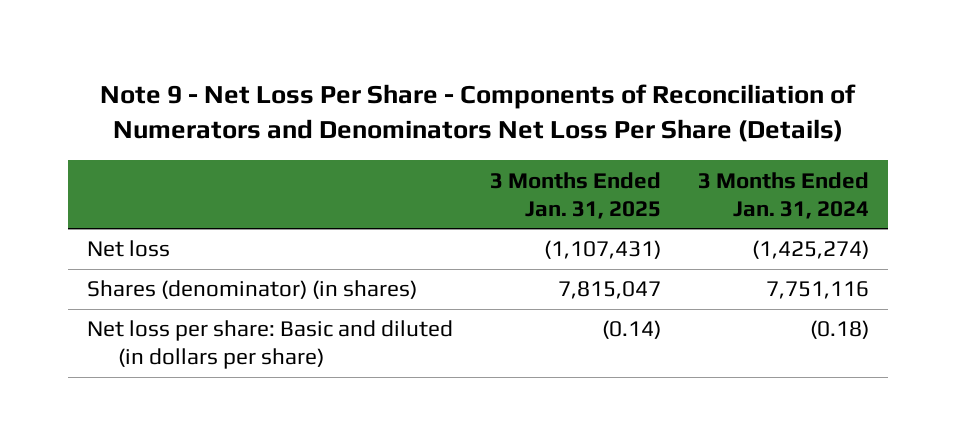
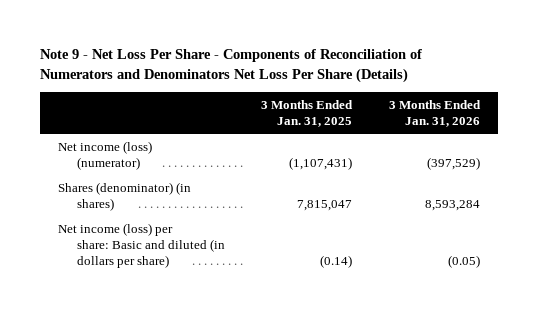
- | 3 Months Ended Jan. 31, 2025 | 3 Months Ended Jan. 31, 2024
+ | 3 Months Ended Jan. 31, 2025 | 3 Months Ended Jan. 31, 2026
- Net loss | (1,107,431) | (1,425,274)
+ Net income (loss) (numerator) | (1,107,431) | (397,529)
- Net loss per share: Basic and diluted (in dollars per share) | (0.14) | (0.18)
+ Net income (loss) per share: Basic and diluted (in dollars per share) | (0.14) | (0.05)

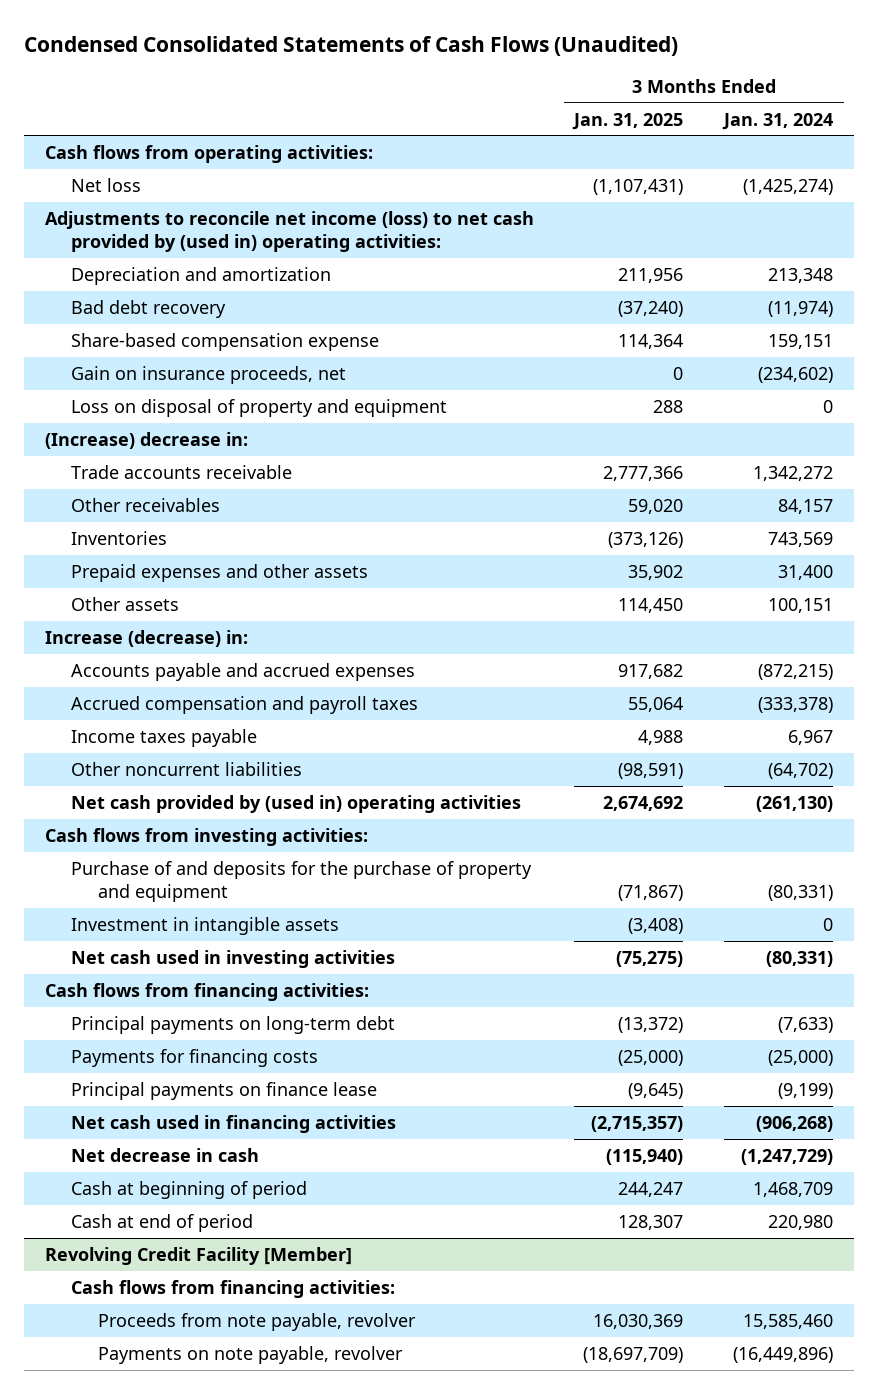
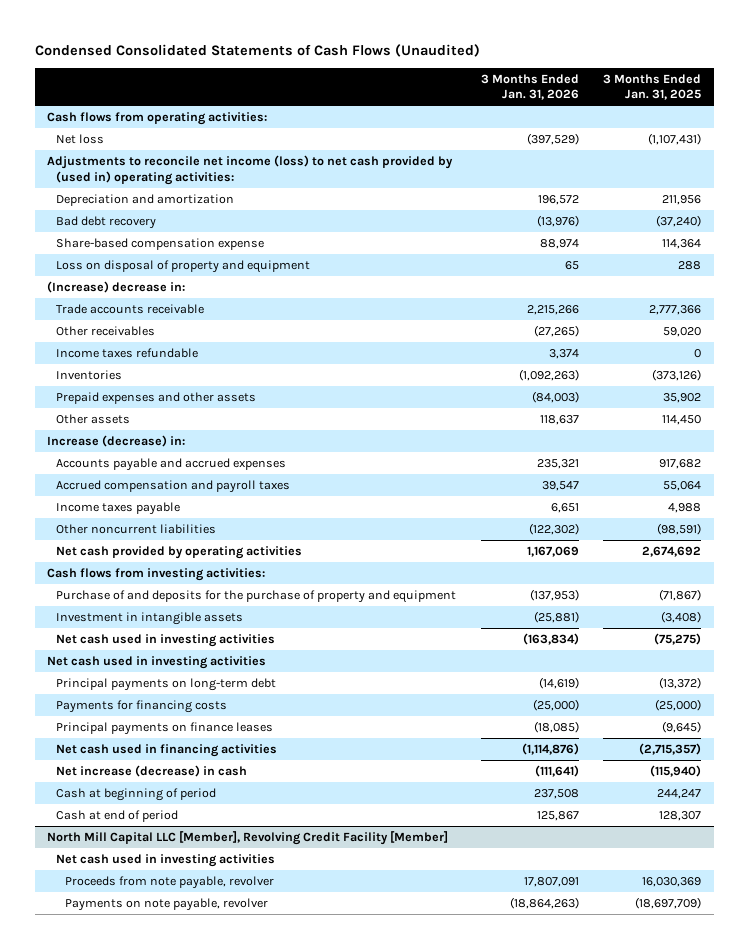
- | 3 Months Ended Jan. 31, 2025 | 3 Months Ended Jan. 31, 2024
+ | 3 Months Ended Jan. 31, 2026 | 3 Months Ended Jan. 31, 2025
- Gain on insurance proceeds, net | 0 | (234,602)
+ Income taxes refundable | 3,374 | 0
- Net cash provided by (used in) operating activities | 2,674,692 | (261,130)
+ Net cash provided by operating activities | 1,167,069 | 2,674,692
- Cash flows from financing activities:
+ Net cash used in investing activities
- Principal payments on finance lease | (9,645) | (9,199)
+ Principal payments on finance leases | (18,085) | (9,645)
- Net decrease in cash | (115,940) | (1,247,729)
+ Net increase (decrease) in cash | (111,641) | (115,940)
- Revolving Credit Facility [Member]
- Cash flows from financing activities:
+ North Mill Capital LLC [Member], Revolving Credit Facility [Member]
+ Net cash used in investing activities

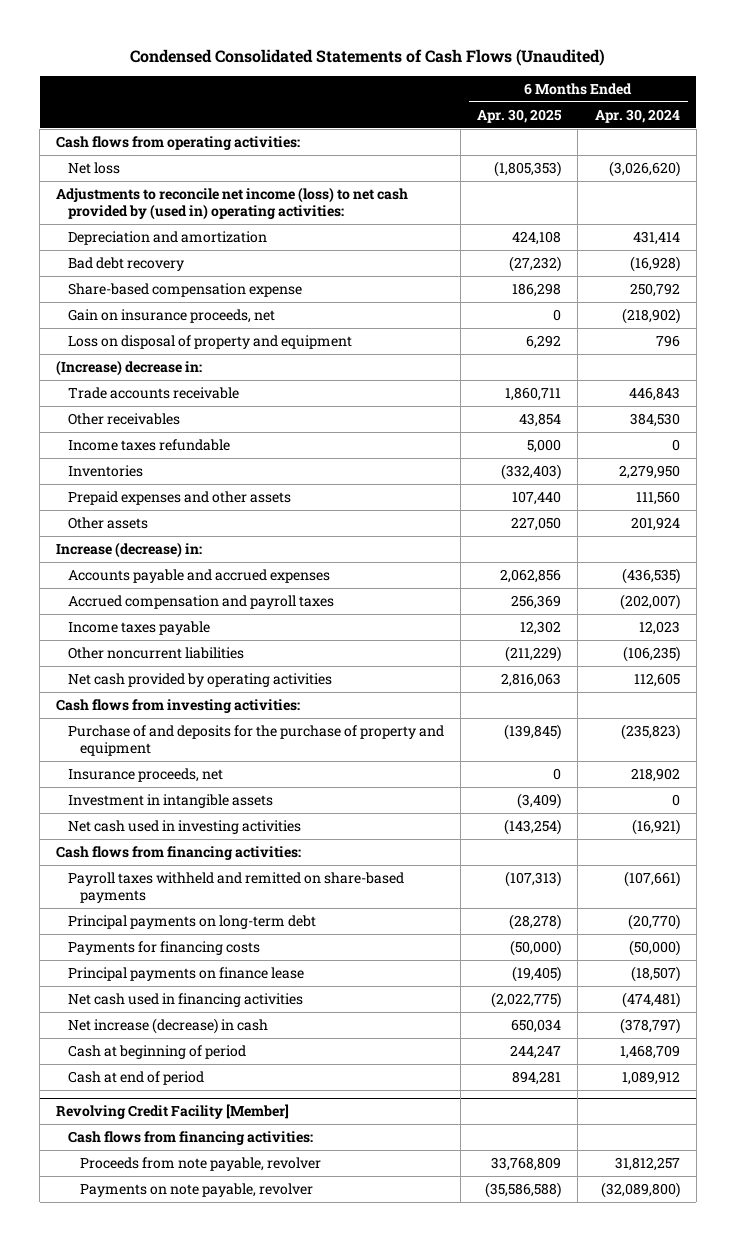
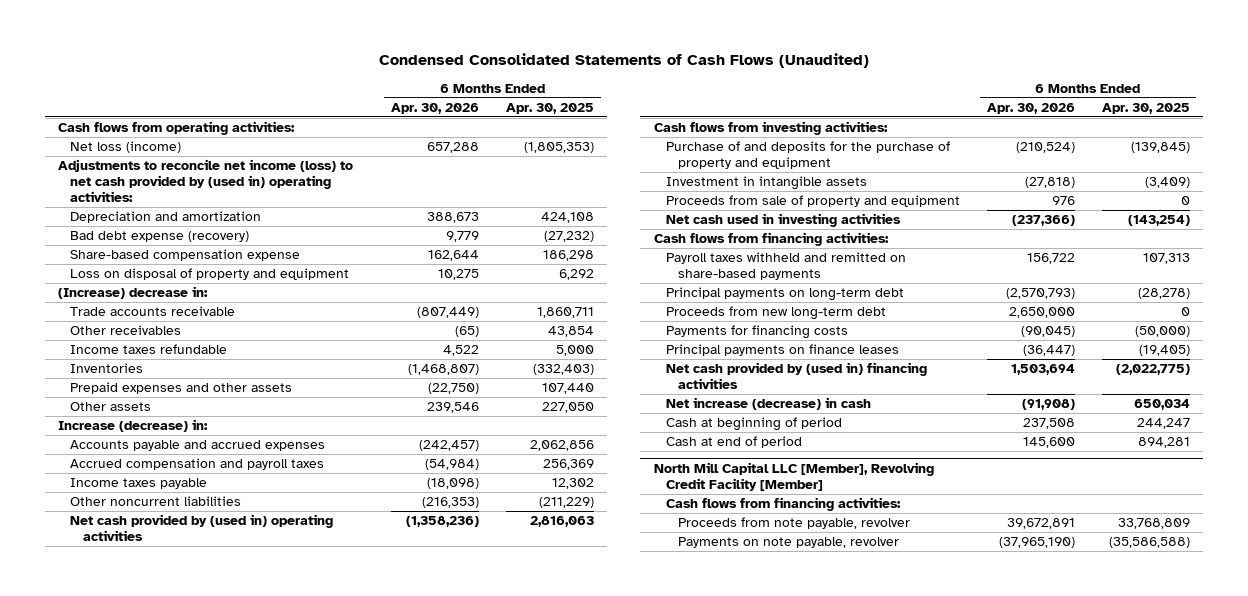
- | 6 Months Ended Apr. 30, 2025 | 6 Months Ended Apr. 30, 2024
+ | 6 Months Ended Apr. 30, 2026 | 6 Months Ended Apr. 30, 2025
- Net loss | (1,805,353) | (3,026,620)
+ Net loss (income) | 657,288 | (1,805,353)
- Bad debt recovery | (27,232) | (16,928)
+ Bad debt expense (recovery) | 9,779 | (27,232)
- Gain on insurance proceeds, net | 0 | (218,902)
- Net cash provided by operating activities | 2,816,063 | 112,605
+ Net cash provided by (used in) operating activities | (1,358,236) | 2,816,063
- Insurance proceeds, net | 0 | 218,902
+ Proceeds from sale of property and equipment | 976 | 0
- Payroll taxes withheld and remitted on share-based payments | (107,313) | (107,661)
+ Payroll taxes withheld and remitted on share-based payments | 156,722 | 107,313
+ Proceeds from new long-term debt | 2,650,000 | 0
- Principal payments on finance lease | (19,405) | (18,507)
- Net cash used in financing activities | (2,022,775) | (474,481)
+ Principal payments on finance leases | (36,447) | (19,405)
+ Net cash provided by (used in) financing activities | 1,503,694 | (2,022,775)
- Revolving Credit Facility [Member]
+ North Mill Capital LLC [Member], Revolving Credit Facility [Member]

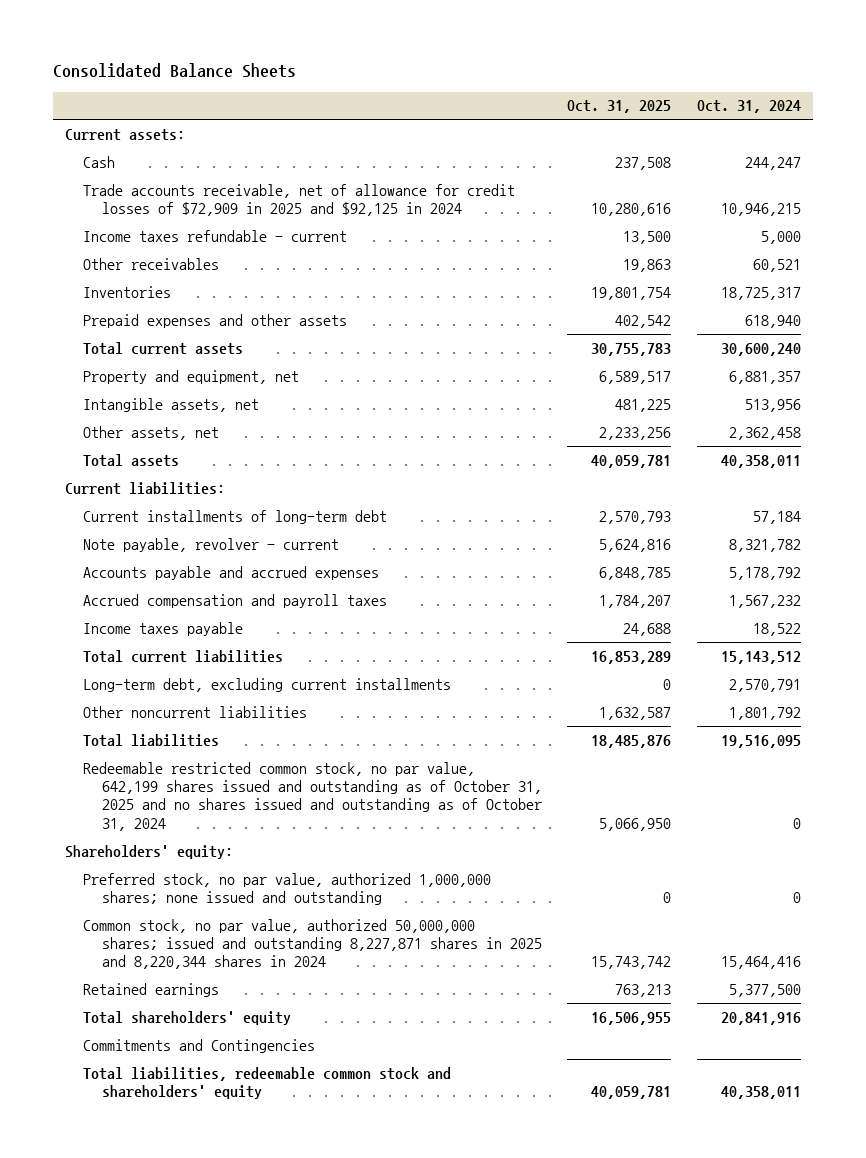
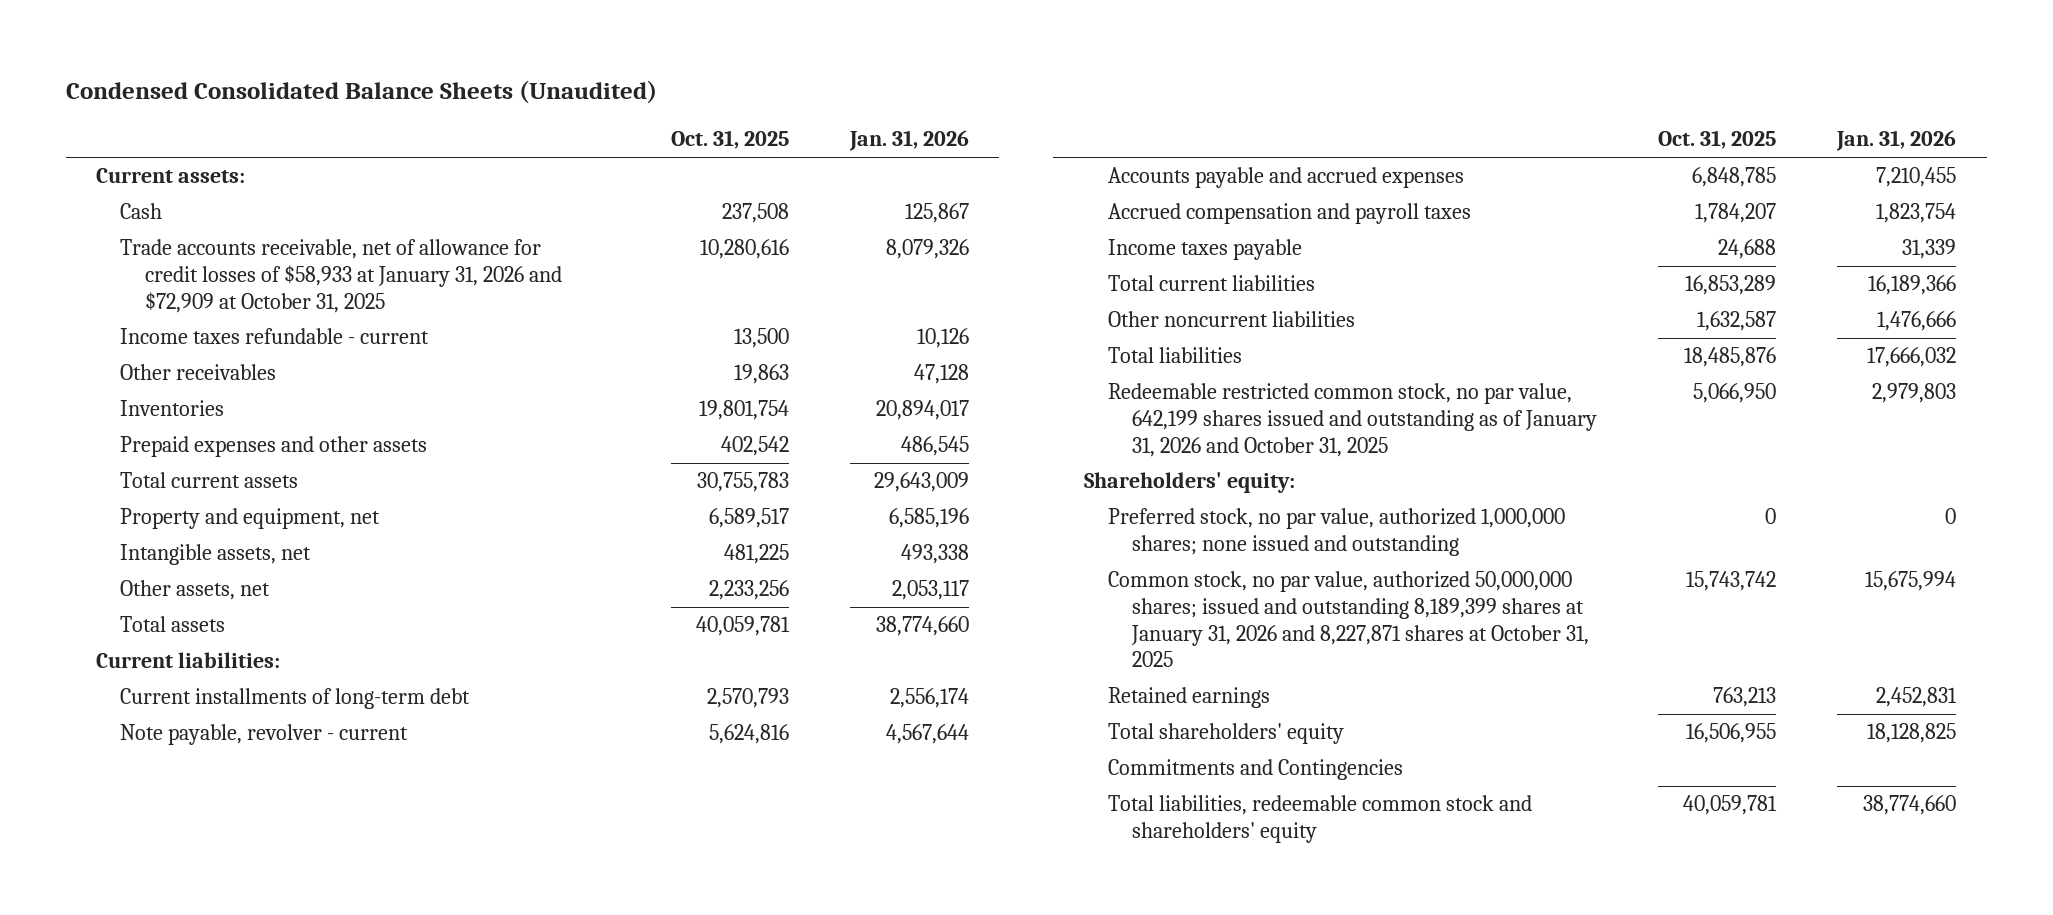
- Consolidated Balance Sheets
+ Condensed Consolidated Balance Sheets (Unaudited)
- | Oct. 31, 2025 | Oct. 31, 2024
+ | Oct. 31, 2025 | Jan. 31, 2026
- Trade accounts receivable, net of allowance for credit losses of $72,909 in 2025 and $92,125 in 2024 | 10,280,616 | 10,946,215
+ Trade accounts receivable, net of allowance for credit losses of $58,933 at January 31, 2026 and $72,909 at October 31, 2025 | 10,280,616 | 8,079,326
- Long-term debt, excluding current installments | 0 | 2,570,791
- Redeemable restricted common stock, no par value, 642,199 shares issued and outstanding as of October 31, 2025 and no shares issued and outstanding as of October 31, 2024 | 5,066,950 | 0
+ Redeemable restricted common stock, no par value, 642,199 shares issued and outstanding as of January 31, 2026 and October 31, 2025 | 5,066,950 | 2,979,803
- Common stock, no par value, authorized 50,000,000 shares; issued and outstanding 8,227,871 shares in 2025 and 8,220,344 shares in 2024 | 15,743,742 | 15,464,416
+ Common stock, no par value, authorized 50,000,000 shares; issued and outstanding 8,189,399 shares at January 31, 2026 and 8,227,871 shares at October 31, 2025 | 15,743,742 | 15,675,994

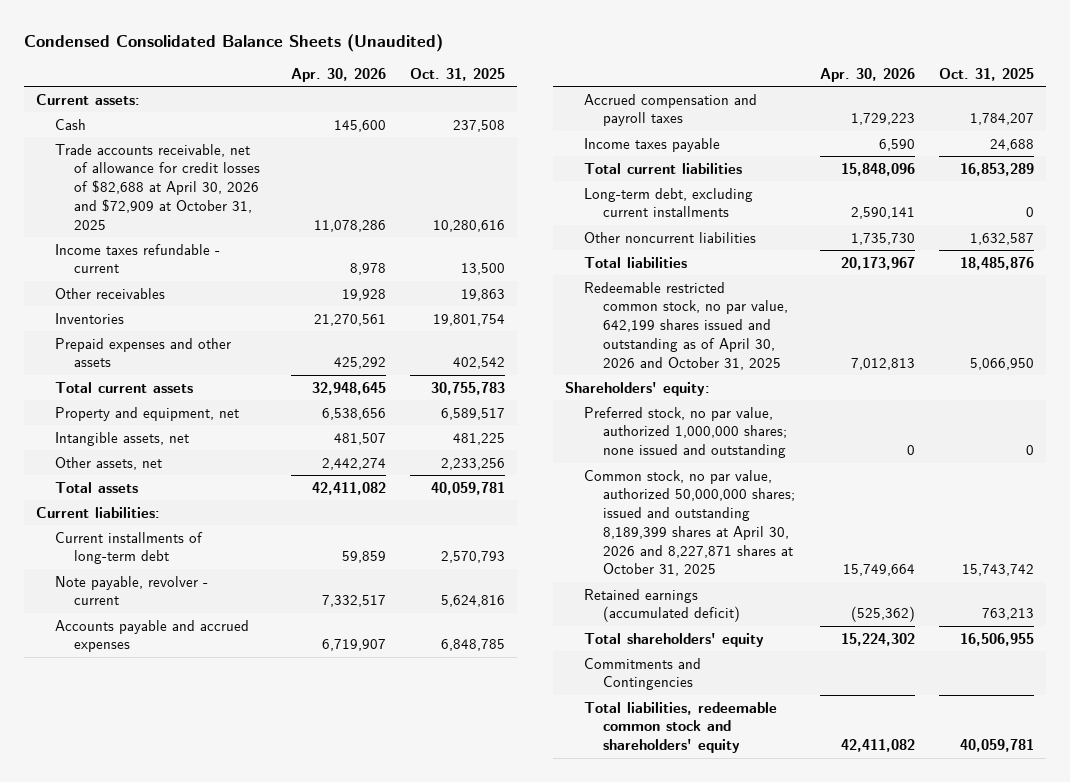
- | Oct. 31, 2025 | Jan. 31, 2026
+ | Apr. 30, 2026 | Oct. 31, 2025
- Trade accounts receivable, net of allowance for credit losses of $58,933 at January 31, 2026 and $72,909 at October 31, 2025 | 10,280,616 | 8,079,326
+ Trade accounts receivable, net of allowance for credit losses of $82,688 at April 30, 2026 and $72,909 at October 31, 2025 | 11,078,286 | 10,280,616
+ Long-term debt, excluding current installments | 2,590,141 | 0
- Redeemable restricted common stock, no par value, 642,199 shares issued and outstanding as of January 31, 2026 and October 31, 2025 | 5,066,950 | 2,979,803
+ Redeemable restricted common stock, no par value, 642,199 shares issued and outstanding as of April 30, 2026 and October 31, 2025 | 7,012,813 | 5,066,950
- Common stock, no par value, authorized 50,000,000 shares; issued and outstanding 8,189,399 shares at January 31, 2026 and 8,227,871 shares at October 31, 2025 | 15,743,742 | 15,675,994
- Retained earnings | 763,213 | 2,452,831
+ Common stock, no par value, authorized 50,000,000 shares; issued and outstanding 8,189,399 shares at April 30, 2026 and 8,227,871 shares at October 31, 2025 | 15,749,664 | 15,743,742
+ Retained earnings (accumulated deficit) | (525,362) | 763,213

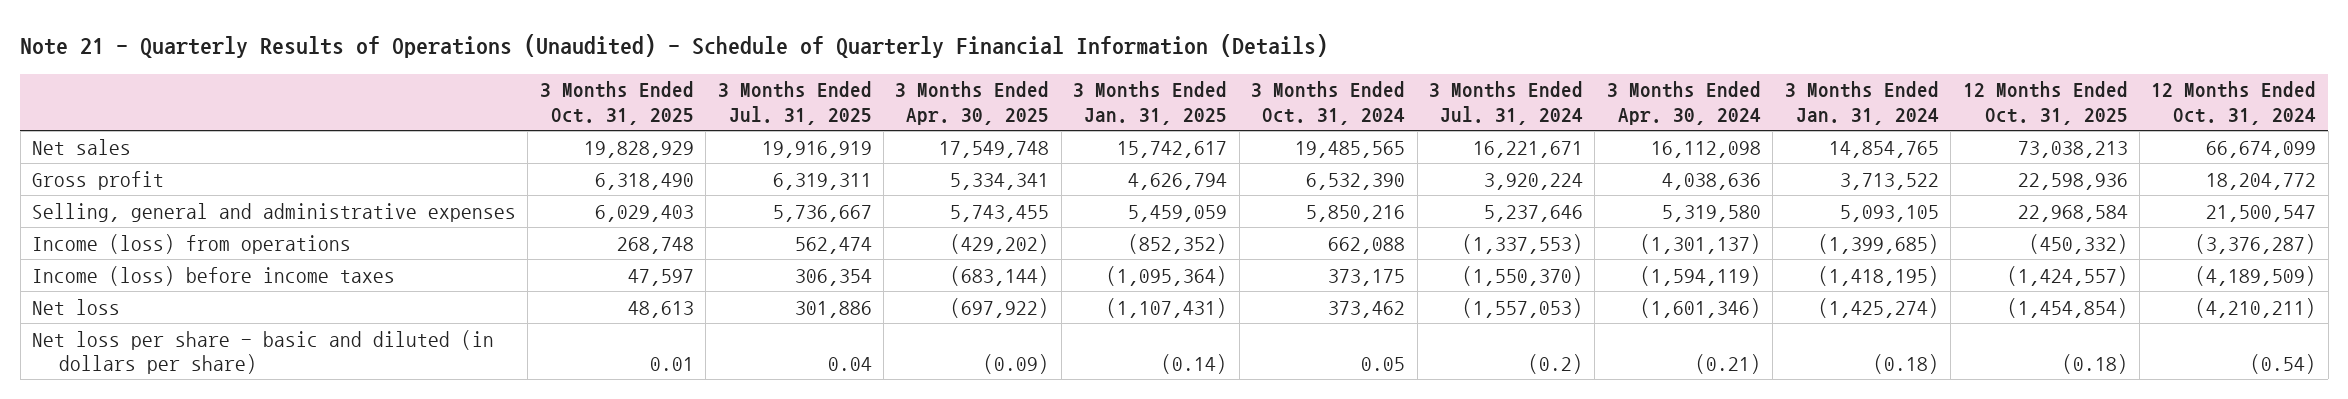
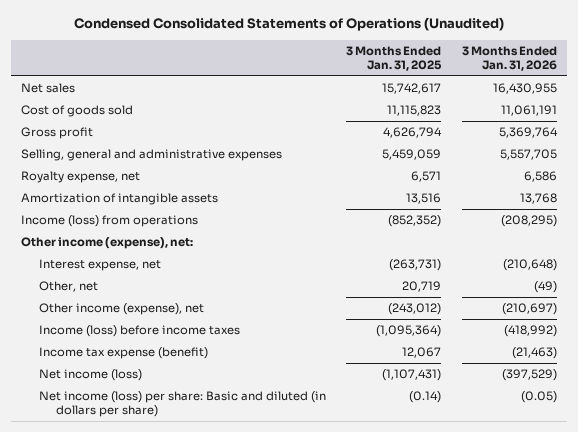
- Note 21 - Quarterly Results of Operations (Unaudited) - Schedule of Quarterly Financial Information (Details)
+ Condensed Consolidated Statements of Operations (Unaudited)
- | 3 Months Ended Oct. 31, 2025 | 3 Months Ended Jul. 31, 2025 | 3 Months Ended Apr. 30, 2025 | 3 Months Ended Jan. 31, 2025 | 3 Months Ended Oct. 31, 2024 | 3 Months Ended Jul. 31, 2024 | 3 Months Ended Apr. 30, 2024 | 3 Months Ended Jan. 31, 2024 | 12 Months Ended Oct. 31, 2025 | 12 Months Ended Oct. 31, 2024
+ | 3 Months Ended Jan. 31, 2025 | 3 Months Ended Jan. 31, 2026
+ Cost of goods sold | 11,115,823 | 11,061,191
+ Royalty expense, net | 6,571 | 6,586
+ Amortization of intangible assets | 13,516 | 13,768
+ Other income (expense), net:
+ Interest expense, net | (263,731) | (210,648)
+ Other, net | 20,719 | (49)
+ Other income (expense), net | (243,012) | (210,697)
- Net loss | 48,613 | 301,886 | (697,922) | (1,107,431) | 373,462 | (1,557,053) | (1,601,346) | (1,425,274) | (1,454,854) | (4,210,211)
- Net loss per share - basic and diluted (in dollars per share) | 0.01 | 0.04 | (0.09) | (0.14) | 0.05 | (0.2) | (0.21) | (0.18) | (0.18) | (0.54)
+ Income tax expense (benefit) | 12,067 | (21,463)
+ Net income (loss) | (1,107,431) | (397,529)
+ Net income (loss) per share: Basic and diluted (in dollars per share) | (0.14) | (0.05)

